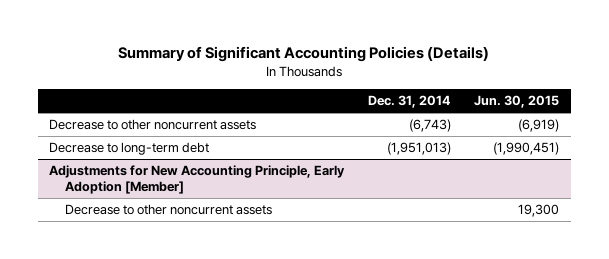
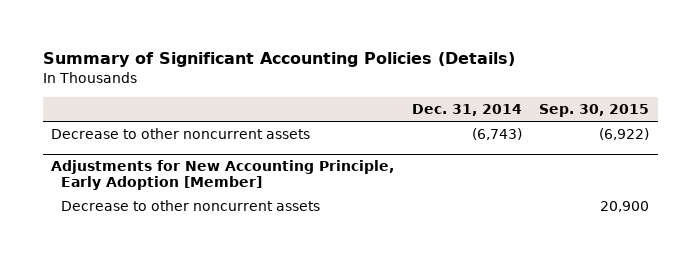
- | Dec. 31, 2014 | Jun. 30, 2015
+ | Dec. 31, 2014 | Sep. 30, 2015
- Decrease to long-term debt | (1,951,013) | (1,990,451)

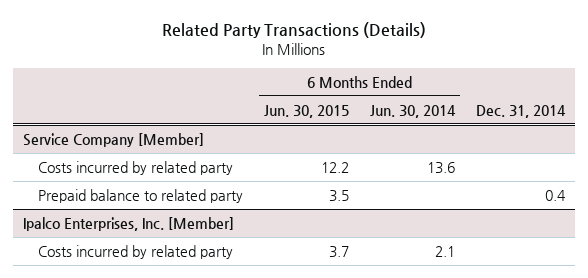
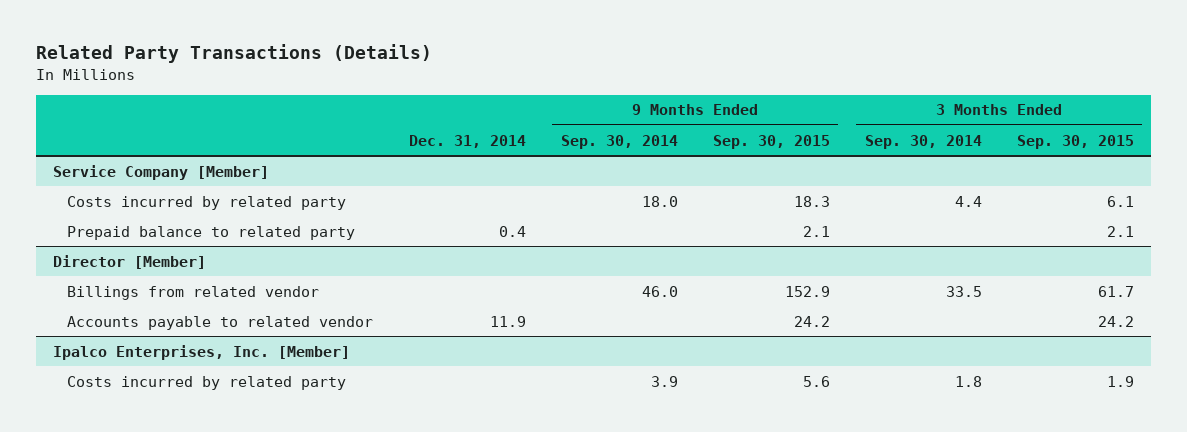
- | 6 Months Ended Jun. 30, 2015 | 6 Months Ended Jun. 30, 2014 | Dec. 31, 2014
+ | Dec. 31, 2014 | 9 Months Ended Sep. 30, 2014 | 9 Months Ended Sep. 30, 2015 | 3 Months Ended Sep. 30, 2014 | 3 Months Ended Sep. 30, 2015
+ Director [Member]
+ Billings from related vendor | | 46.0 | 152.9 | 33.5 | 61.7
+ Accounts payable to related vendor | 11.9 | | 24.2 | | 24.2

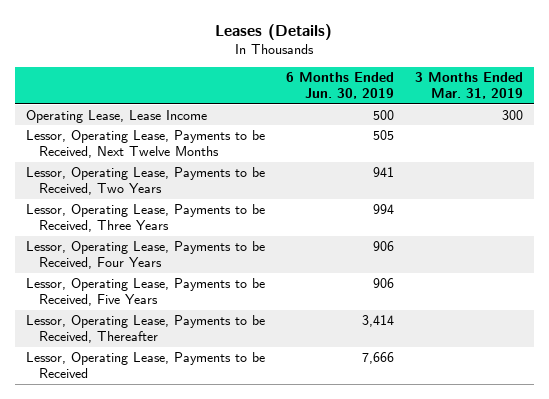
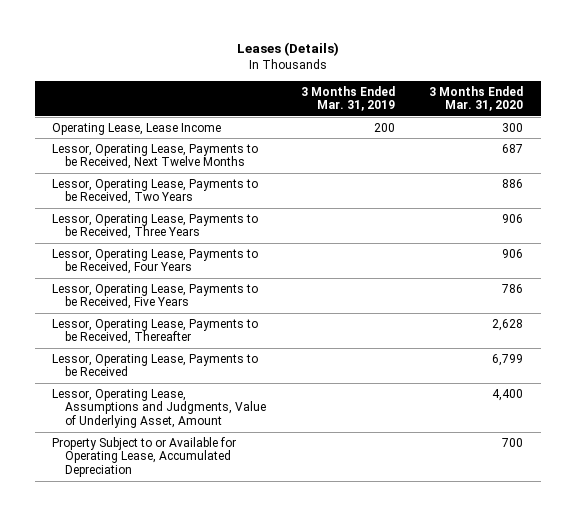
- | 6 Months Ended Jun. 30, 2019 | 3 Months Ended Mar. 31, 2019
+ | 3 Months Ended Mar. 31, 2019 | 3 Months Ended Mar. 31, 2020
- Operating Lease, Lease Income | 500 | 300
+ Operating Lease, Lease Income | 200 | 300
+ Lessor, Operating Lease, Assumptions and Judgments, Value of Underlying Asset, Amount | | 4,400
+ Property Subject to or Available for Operating Lease, Accumulated Depreciation | | 700

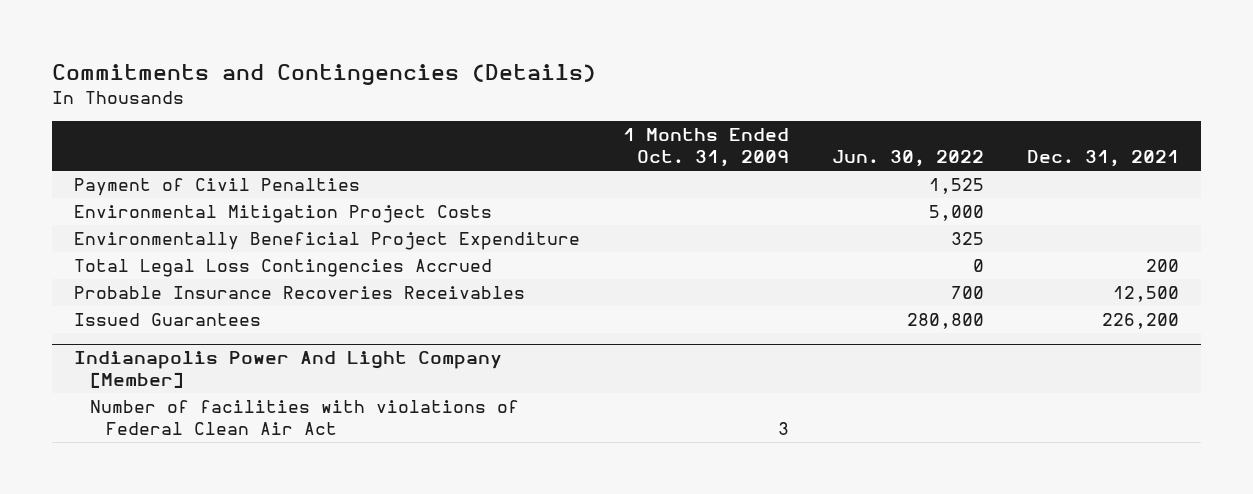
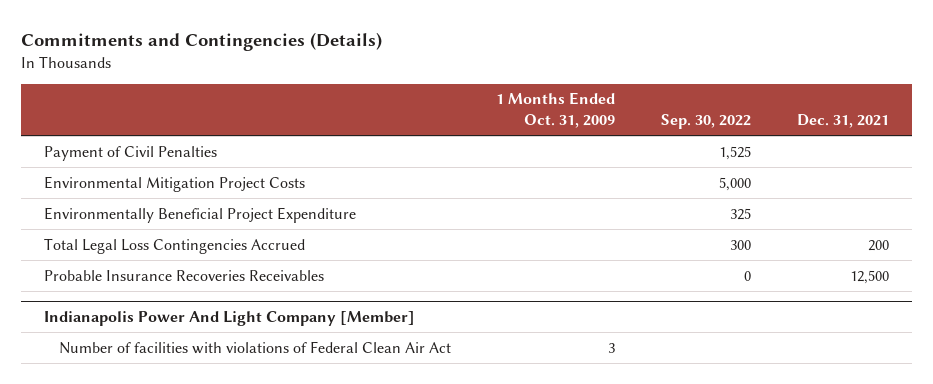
- | 1 Months Ended Oct. 31, 2009 | Jun. 30, 2022 | Dec. 31, 2021
+ | 1 Months Ended Oct. 31, 2009 | Sep. 30, 2022 | Dec. 31, 2021
- Issued Guarantees | | 280,800 | 226,200

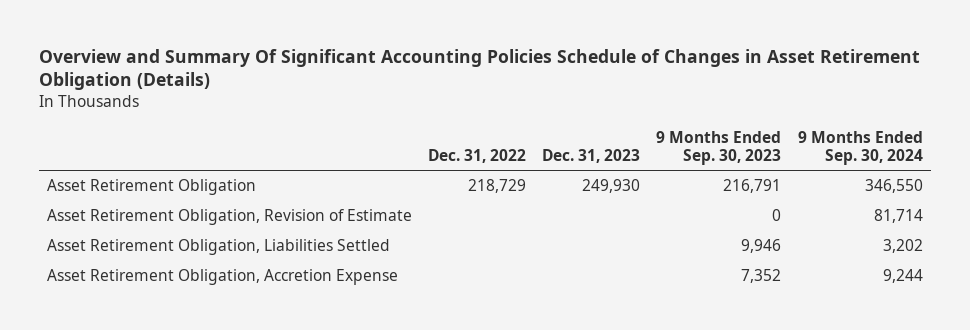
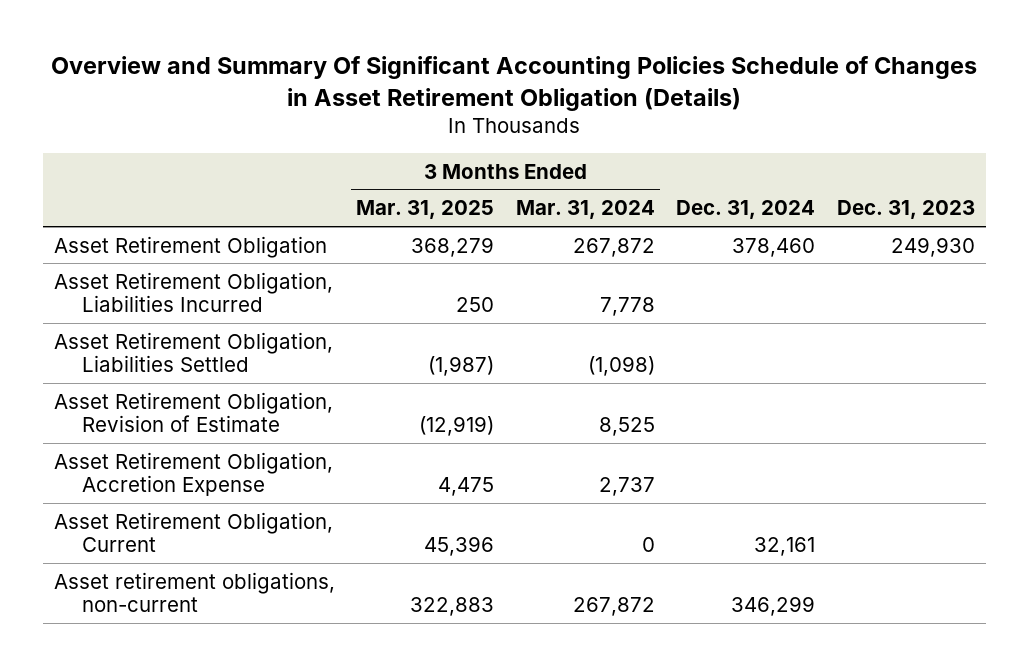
- | Dec. 31, 2022 | Dec. 31, 2023 | 9 Months Ended Sep. 30, 2023 | 9 Months Ended Sep. 30, 2024
+ | 3 Months Ended Mar. 31, 2025 | 3 Months Ended Mar. 31, 2024 | Dec. 31, 2024 | Dec. 31, 2023
+ Asset Retirement Obligation, Liabilities Incurred | 250 | 7,778 | |
moved down: Asset Retirement Obligation, Revision of Estimate | (12,919) | 8,525 | |
+ Asset Retirement Obligation, Current | 45,396 | 0 | 32,161 |
+ Asset retirement obligations, non-current | 322,883 | 267,872 | 346,299 |

